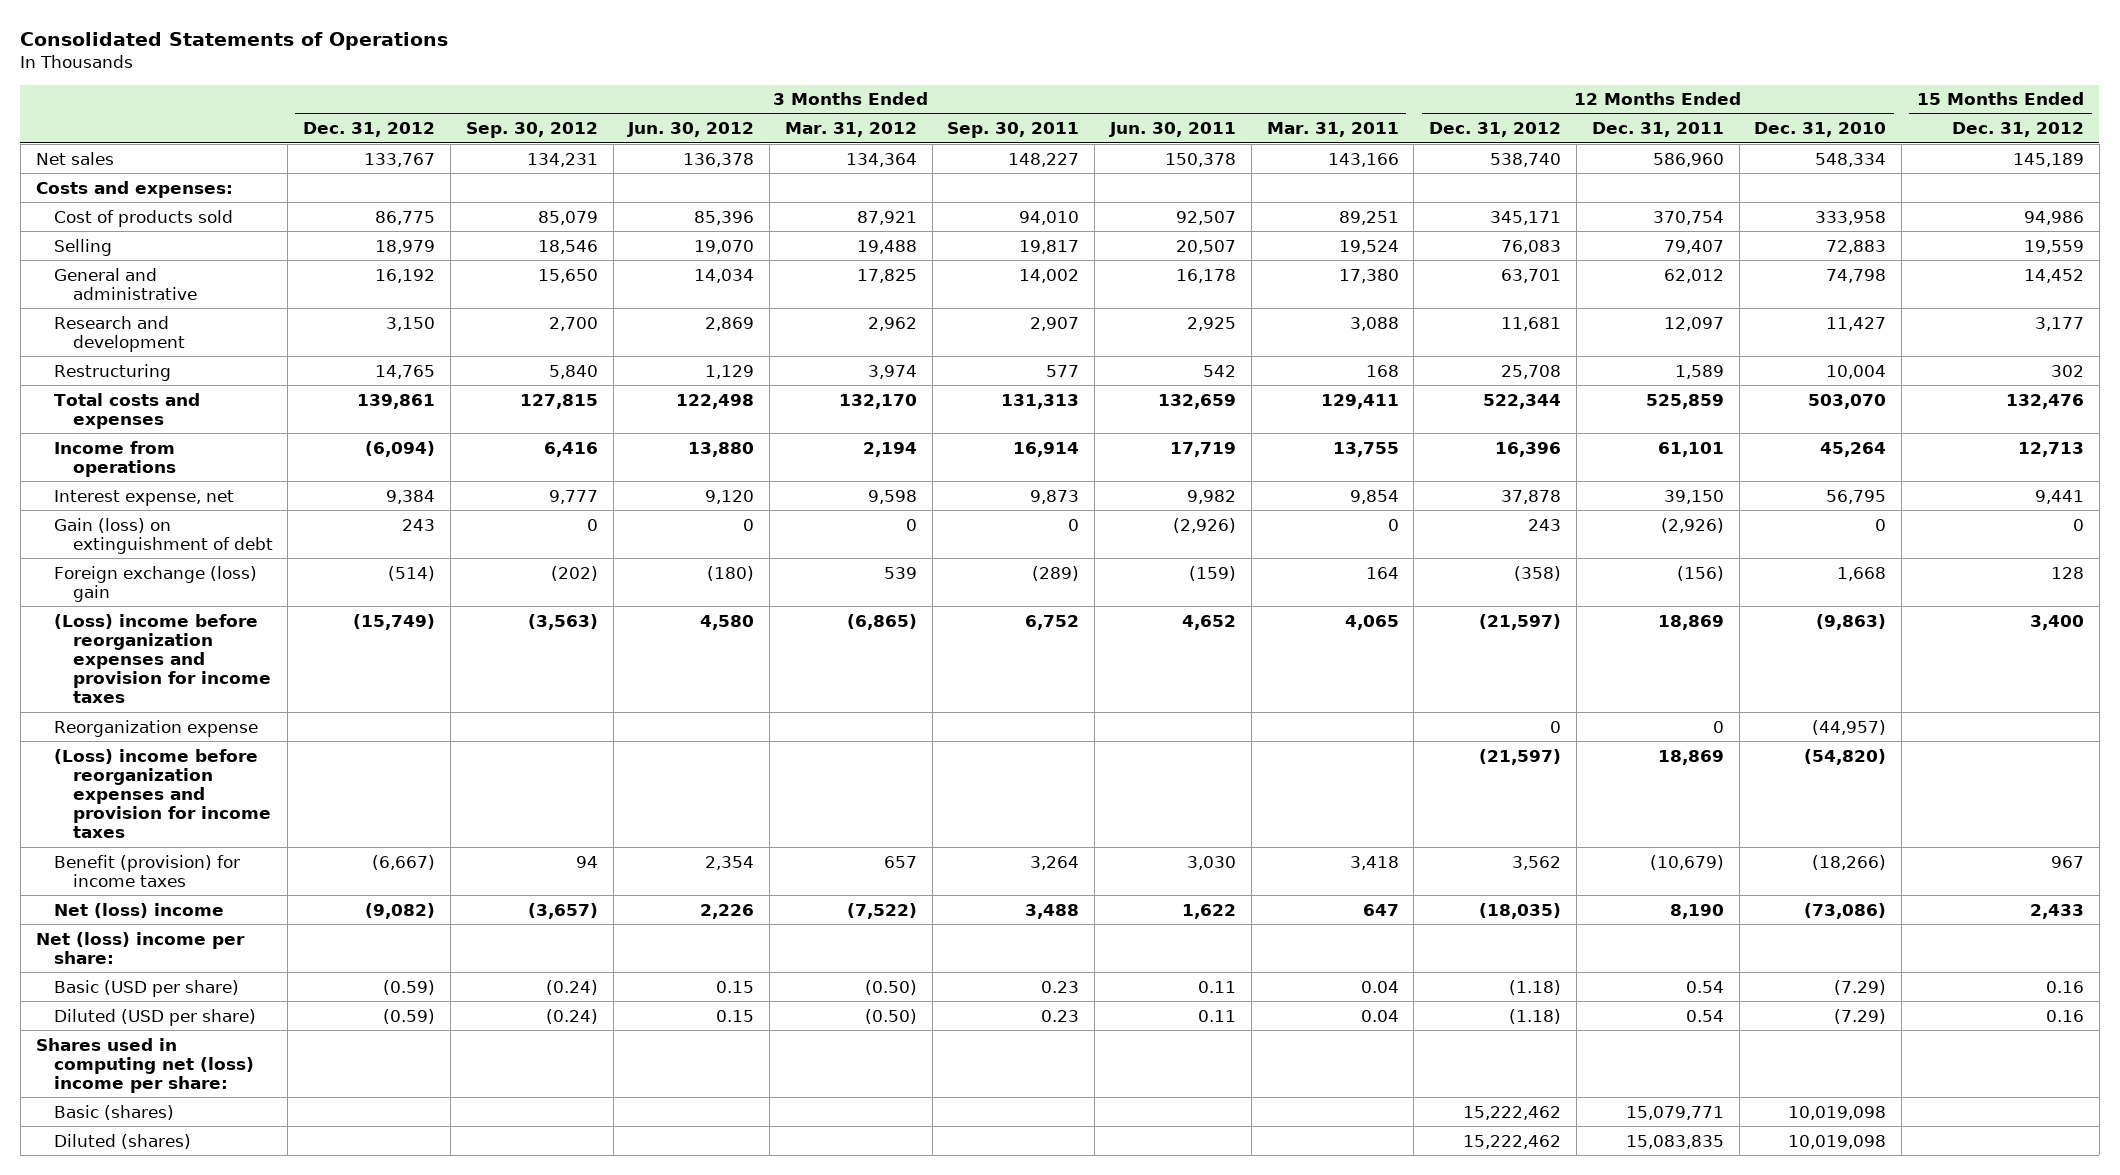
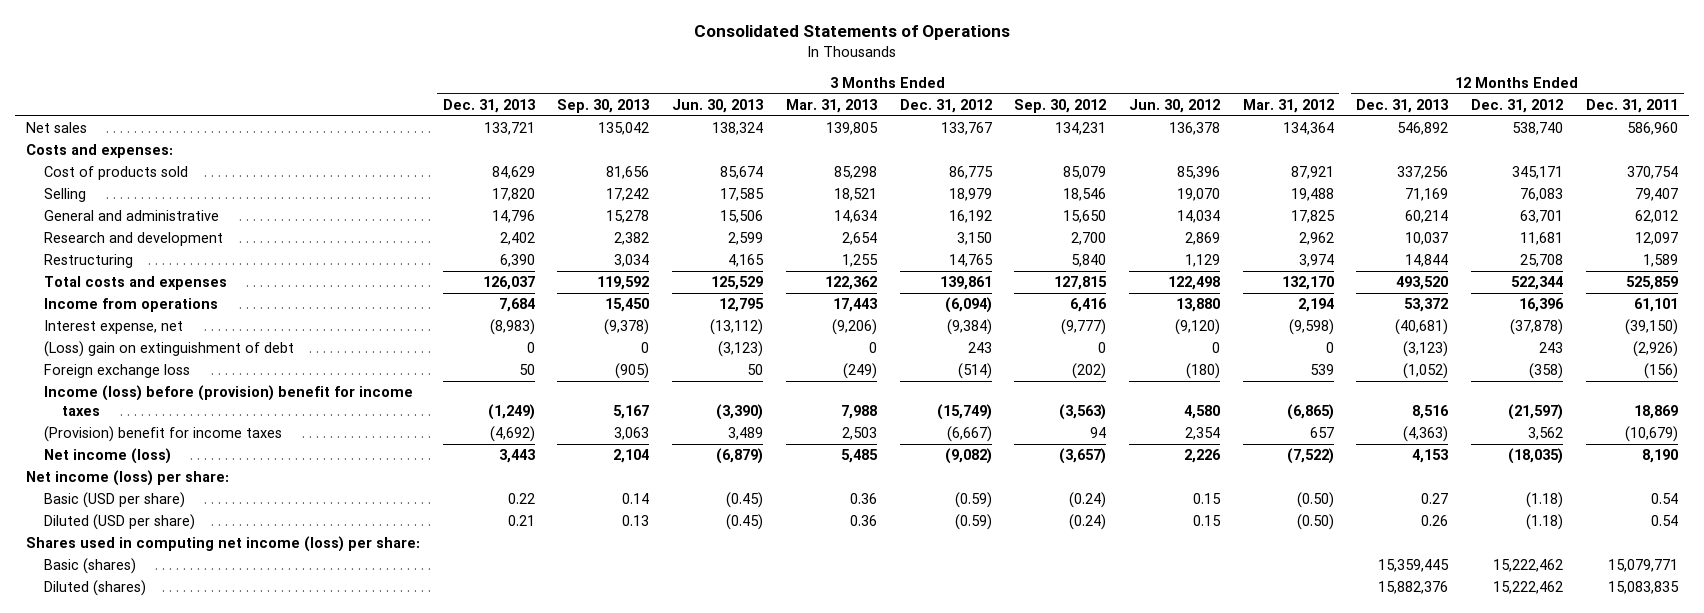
- | 3 Months Ended Dec. 31, 2012 | 3 Months Ended Sep. 30, 2012 | 3 Months Ended Jun. 30, 2012 | 3 Months Ended Mar. 31, 2012 | 3 Months Ended Sep. 30, 2011 | 3 Months Ended Jun. 30, 2011 | 3 Months Ended Mar. 31, 2011 | 12 Months Ended Dec. 31, 2012 | 12 Months Ended Dec. 31, 2011 | 12 Months Ended Dec. 31, 2010 | 15 Months Ended Dec. 31, 2012
+ | 3 Months Ended Dec. 31, 2013 | 3 Months Ended Sep. 30, 2013 | 3 Months Ended Jun. 30, 2013 | 3 Months Ended Mar. 31, 2013 | 3 Months Ended Dec. 31, 2012 | 3 Months Ended Sep. 30, 2012 | 3 Months Ended Jun. 30, 2012 | 3 Months Ended Mar. 31, 2012 | 12 Months Ended Dec. 31, 2013 | 12 Months Ended Dec. 31, 2012 | 12 Months Ended Dec. 31, 2011
- Interest expense, net | 9,384 | 9,777 | 9,120 | 9,598 | 9,873 | 9,982 | 9,854 | 37,878 | 39,150 | 56,795 | 9,441
- Gain (loss) on extinguishment of debt | 243 | 0 | 0 | 0 | 0 | (2,926) | 0 | 243 | (2,926) | 0 | 0
- Foreign exchange (loss) gain | (514) | (202) | (180) | 539 | (289) | (159) | 164 | (358) | (156) | 1,668 | 128
- (Loss) income before reorganization expenses and provision for income taxes | (15,749) | (3,563) | 4,580 | (6,865) | 6,752 | 4,652 | 4,065 | (21,597) | 18,869 | (9,863) | 3,400
- Reorganization expense | | | | | | | | 0 | 0 | (44,957) |
- (Loss) income before reorganization expenses and provision for income taxes | | | | | | | | (21,597) | 18,869 | (54,820) |
- Benefit (provision) for income taxes | (6,667) | 94 | 2,354 | 657 | 3,264 | 3,030 | 3,418 | 3,562 | (10,679) | (18,266) | 967
- Net (loss) income | (9,082) | (3,657) | 2,226 | (7,522) | 3,488 | 1,622 | 647 | (18,035) | 8,190 | (73,086) | 2,433
- Net (loss) income per share:
+ Interest expense, net | (8,983) | (9,378) | (13,112) | (9,206) | (9,384) | (9,777) | (9,120) | (9,598) | (40,681) | (37,878) | (39,150)
+ (Loss) gain on extinguishment of debt | 0 | 0 | (3,123) | 0 | 243 | 0 | 0 | 0 | (3,123) | 243 | (2,926)
+ Foreign exchange loss | 50 | (905) | 50 | (249) | (514) | (202) | (180) | 539 | (1,052) | (358) | (156)
+ Income (loss) before (provision) benefit for income taxes | (1,249) | 5,167 | (3,390) | 7,988 | (15,749) | (3,563) | 4,580 | (6,865) | 8,516 | (21,597) | 18,869
+ (Provision) benefit for income taxes | (4,692) | 3,063 | 3,489 | 2,503 | (6,667) | 94 | 2,354 | 657 | (4,363) | 3,562 | (10,679)
+ Net income (loss) | 3,443 | 2,104 | (6,879) | 5,485 | (9,082) | (3,657) | 2,226 | (7,522) | 4,153 | (18,035) | 8,190
+ Net income (loss) per share:
- Shares used in computing net (loss) income per share:
+ Shares used in computing net income (loss) per share:

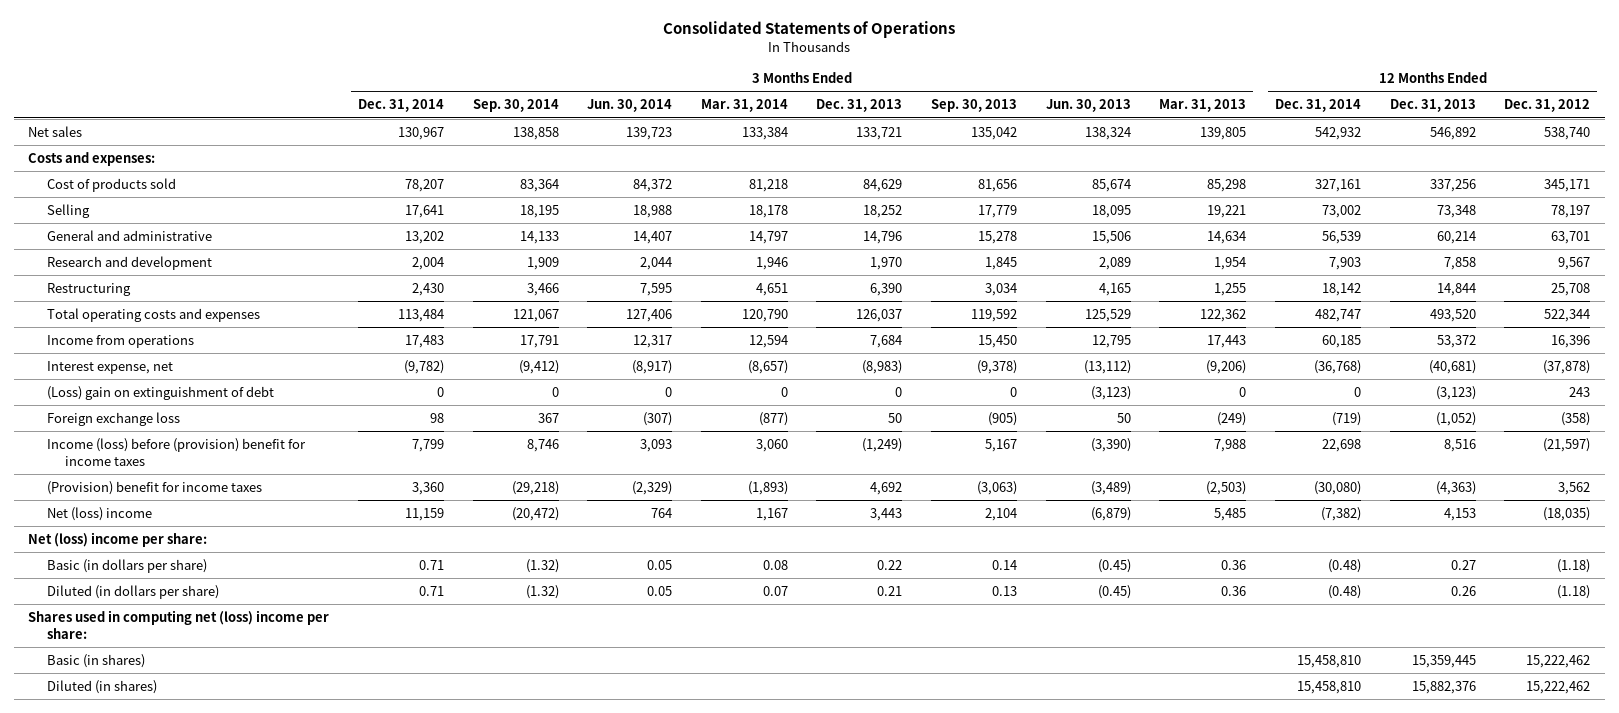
- | 3 Months Ended Dec. 31, 2013 | 3 Months Ended Sep. 30, 2013 | 3 Months Ended Jun. 30, 2013 | 3 Months Ended Mar. 31, 2013 | 3 Months Ended Dec. 31, 2012 | 3 Months Ended Sep. 30, 2012 | 3 Months Ended Jun. 30, 2012 | 3 Months Ended Mar. 31, 2012 | 12 Months Ended Dec. 31, 2013 | 12 Months Ended Dec. 31, 2012 | 12 Months Ended Dec. 31, 2011
+ | 3 Months Ended Dec. 31, 2014 | 3 Months Ended Sep. 30, 2014 | 3 Months Ended Jun. 30, 2014 | 3 Months Ended Mar. 31, 2014 | 3 Months Ended Dec. 31, 2013 | 3 Months Ended Sep. 30, 2013 | 3 Months Ended Jun. 30, 2013 | 3 Months Ended Mar. 31, 2013 | 12 Months Ended Dec. 31, 2014 | 12 Months Ended Dec. 31, 2013 | 12 Months Ended Dec. 31, 2012
- Selling | 17,820 | 17,242 | 17,585 | 18,521 | 18,979 | 18,546 | 19,070 | 19,488 | 71,169 | 76,083 | 79,407
+ Selling | 17,641 | 18,195 | 18,988 | 18,178 | 18,252 | 17,779 | 18,095 | 19,221 | 73,002 | 73,348 | 78,197
- Research and development | 2,402 | 2,382 | 2,599 | 2,654 | 3,150 | 2,700 | 2,869 | 2,962 | 10,037 | 11,681 | 12,097
+ Research and development | 2,004 | 1,909 | 2,044 | 1,946 | 1,970 | 1,845 | 2,089 | 1,954 | 7,903 | 7,858 | 9,567
- Total costs and expenses | 126,037 | 119,592 | 125,529 | 122,362 | 139,861 | 127,815 | 122,498 | 132,170 | 493,520 | 522,344 | 525,859
+ Total operating costs and expenses | 113,484 | 121,067 | 127,406 | 120,790 | 126,037 | 119,592 | 125,529 | 122,362 | 482,747 | 493,520 | 522,344
- (Provision) benefit for income taxes | (4,692) | 3,063 | 3,489 | 2,503 | (6,667) | 94 | 2,354 | 657 | (4,363) | 3,562 | (10,679)
- Net income (loss) | 3,443 | 2,104 | (6,879) | 5,485 | (9,082) | (3,657) | 2,226 | (7,522) | 4,153 | (18,035) | 8,190
- Net income (loss) per share:
- Basic (USD per share) | 0.22 | 0.14 | (0.45) | 0.36 | (0.59) | (0.24) | 0.15 | (0.50) | 0.27 | (1.18) | 0.54
- Diluted (USD per share) | 0.21 | 0.13 | (0.45) | 0.36 | (0.59) | (0.24) | 0.15 | (0.50) | 0.26 | (1.18) | 0.54
- Shares used in computing net income (loss) per share:
- Basic (shares) | | | | | | | | | 15,359,445 | 15,222,462 | 15,079,771
- Diluted (shares) | | | | | | | | | 15,882,376 | 15,222,462 | 15,083,835
+ (Provision) benefit for income taxes | 3,360 | (29,218) | (2,329) | (1,893) | 4,692 | (3,063) | (3,489) | (2,503) | (30,080) | (4,363) | 3,562
+ Net (loss) income | 11,159 | (20,472) | 764 | 1,167 | 3,443 | 2,104 | (6,879) | 5,485 | (7,382) | 4,153 | (18,035)
+ Net (loss) income per share:
+ Basic (in dollars per share) | 0.71 | (1.32) | 0.05 | 0.08 | 0.22 | 0.14 | (0.45) | 0.36 | (0.48) | 0.27 | (1.18)
+ Diluted (in dollars per share) | 0.71 | (1.32) | 0.05 | 0.07 | 0.21 | 0.13 | (0.45) | 0.36 | (0.48) | 0.26 | (1.18)
+ Shares used in computing net (loss) income per share:
+ Basic (in shares) | | | | | | | | | 15,458,810 | 15,359,445 | 15,222,462
+ Diluted (in shares) | | | | | | | | | 15,458,810 | 15,882,376 | 15,222,462

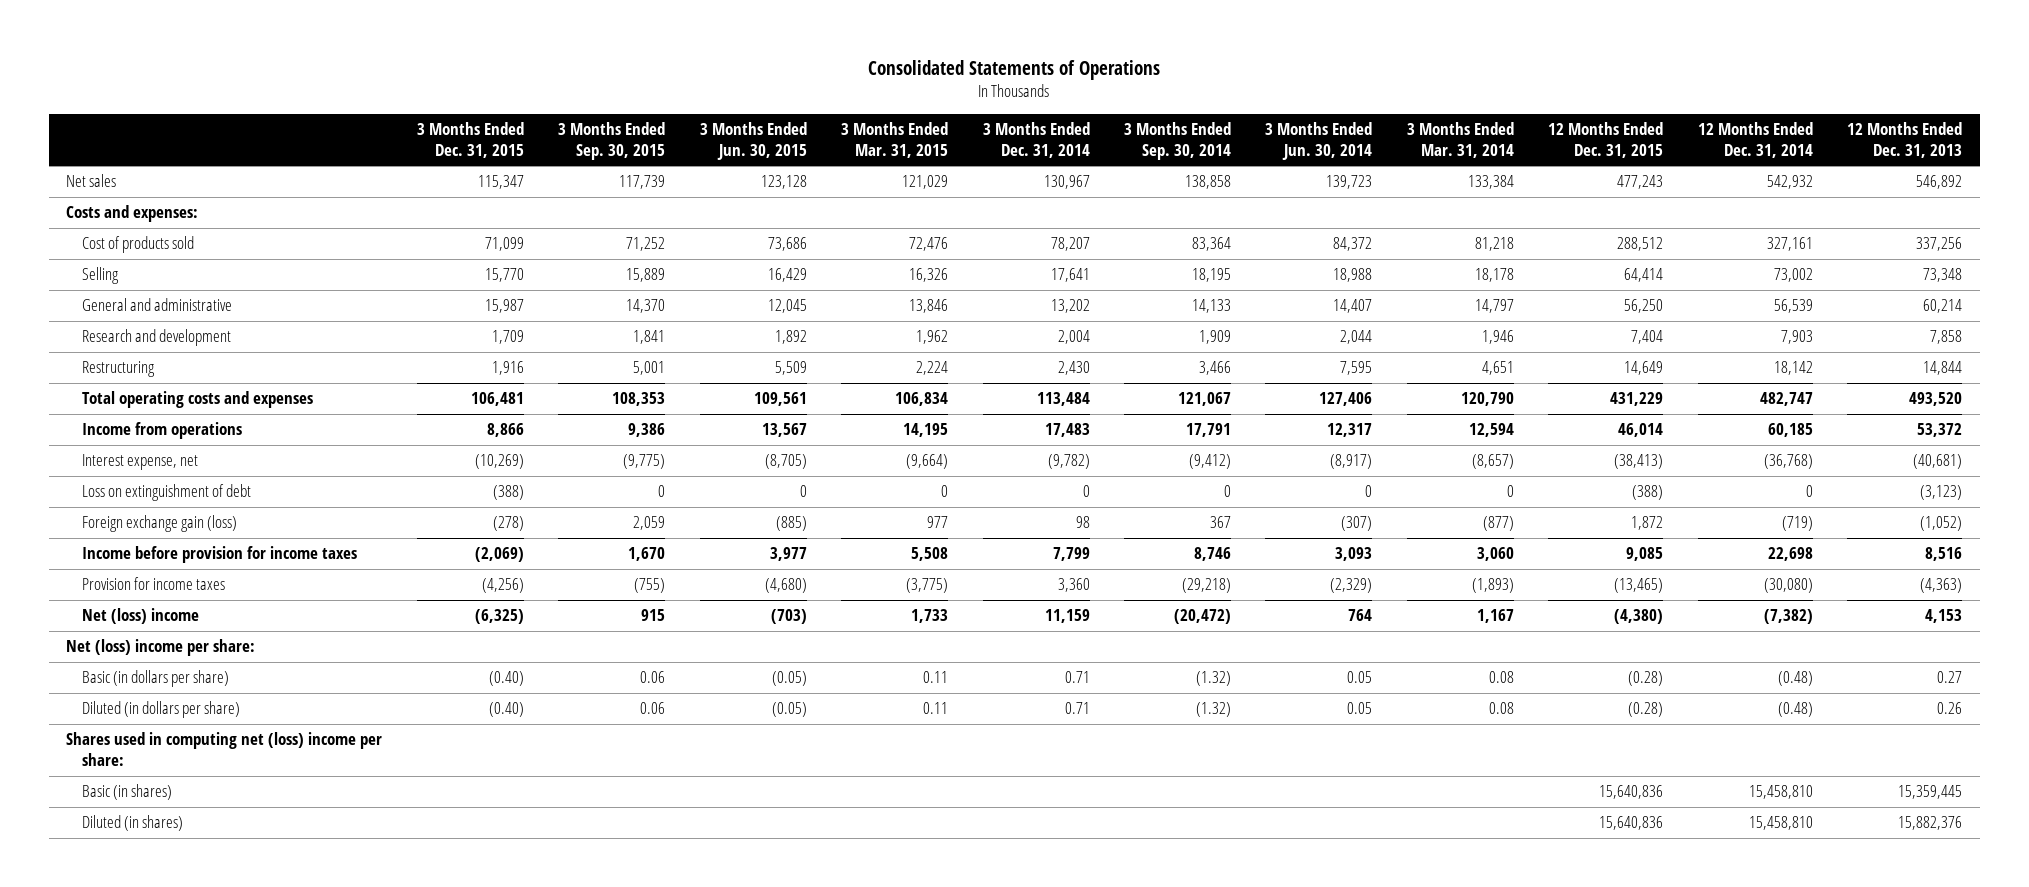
- | 3 Months Ended Dec. 31, 2014 | 3 Months Ended Sep. 30, 2014 | 3 Months Ended Jun. 30, 2014 | 3 Months Ended Mar. 31, 2014 | 3 Months Ended Dec. 31, 2013 | 3 Months Ended Sep. 30, 2013 | 3 Months Ended Jun. 30, 2013 | 3 Months Ended Mar. 31, 2013 | 12 Months Ended Dec. 31, 2014 | 12 Months Ended Dec. 31, 2013 | 12 Months Ended Dec. 31, 2012
+ | 3 Months Ended Dec. 31, 2015 | 3 Months Ended Sep. 30, 2015 | 3 Months Ended Jun. 30, 2015 | 3 Months Ended Mar. 31, 2015 | 3 Months Ended Dec. 31, 2014 | 3 Months Ended Sep. 30, 2014 | 3 Months Ended Jun. 30, 2014 | 3 Months Ended Mar. 31, 2014 | 12 Months Ended Dec. 31, 2015 | 12 Months Ended Dec. 31, 2014 | 12 Months Ended Dec. 31, 2013
- (Loss) gain on extinguishment of debt | 0 | 0 | 0 | 0 | 0 | 0 | (3,123) | 0 | 0 | (3,123) | 243
- Foreign exchange loss | 98 | 367 | (307) | (877) | 50 | (905) | 50 | (249) | (719) | (1,052) | (358)
- Income (loss) before (provision) benefit for income taxes | 7,799 | 8,746 | 3,093 | 3,060 | (1,249) | 5,167 | (3,390) | 7,988 | 22,698 | 8,516 | (21,597)
- (Provision) benefit for income taxes | 3,360 | (29,218) | (2,329) | (1,893) | 4,692 | (3,063) | (3,489) | (2,503) | (30,080) | (4,363) | 3,562
+ Loss on extinguishment of debt | (388) | 0 | 0 | 0 | 0 | 0 | 0 | 0 | (388) | 0 | (3,123)
+ Foreign exchange gain (loss) | (278) | 2,059 | (885) | 977 | 98 | 367 | (307) | (877) | 1,872 | (719) | (1,052)
+ Income before provision for income taxes | (2,069) | 1,670 | 3,977 | 5,508 | 7,799 | 8,746 | 3,093 | 3,060 | 9,085 | 22,698 | 8,516
+ Provision for income taxes | (4,256) | (755) | (4,680) | (3,775) | 3,360 | (29,218) | (2,329) | (1,893) | (13,465) | (30,080) | (4,363)
- Diluted (in dollars per share) | 0.71 | (1.32) | 0.05 | 0.07 | 0.21 | 0.13 | (0.45) | 0.36 | (0.48) | 0.26 | (1.18)
+ Diluted (in dollars per share) | (0.40) | 0.06 | (0.05) | 0.11 | 0.71 | (1.32) | 0.05 | 0.08 | (0.28) | (0.48) | 0.26

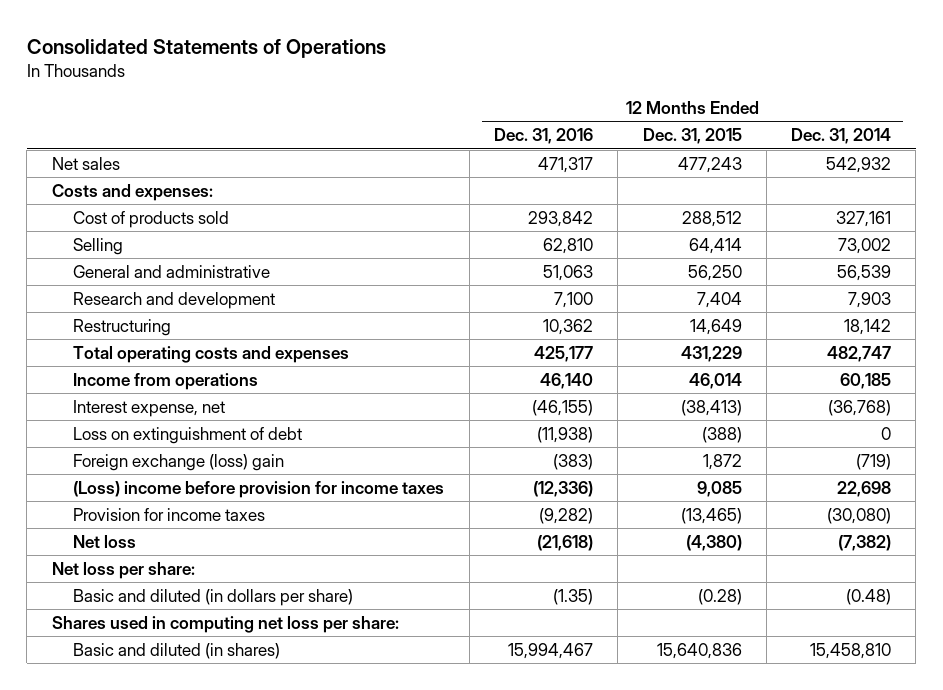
- | 3 Months Ended Dec. 31, 2015 | 3 Months Ended Sep. 30, 2015 | 3 Months Ended Jun. 30, 2015 | 3 Months Ended Mar. 31, 2015 | 3 Months Ended Dec. 31, 2014 | 3 Months Ended Sep. 30, 2014 | 3 Months Ended Jun. 30, 2014 | 3 Months Ended Mar. 31, 2014 | 12 Months Ended Dec. 31, 2015 | 12 Months Ended Dec. 31, 2014 | 12 Months Ended Dec. 31, 2013
+ | 12 Months Ended Dec. 31, 2016 | 12 Months Ended Dec. 31, 2015 | 12 Months Ended Dec. 31, 2014
- Foreign exchange gain (loss) | (278) | 2,059 | (885) | 977 | 98 | 367 | (307) | (877) | 1,872 | (719) | (1,052)
- Income before provision for income taxes | (2,069) | 1,670 | 3,977 | 5,508 | 7,799 | 8,746 | 3,093 | 3,060 | 9,085 | 22,698 | 8,516
+ Foreign exchange (loss) gain | (383) | 1,872 | (719)
+ (Loss) income before provision for income taxes | (12,336) | 9,085 | 22,698
- Net (loss) income | (6,325) | 915 | (703) | 1,733 | 11,159 | (20,472) | 764 | 1,167 | (4,380) | (7,382) | 4,153
- Net (loss) income per share:
- Basic (in dollars per share) | (0.40) | 0.06 | (0.05) | 0.11 | 0.71 | (1.32) | 0.05 | 0.08 | (0.28) | (0.48) | 0.27
- Diluted (in dollars per share) | (0.40) | 0.06 | (0.05) | 0.11 | 0.71 | (1.32) | 0.05 | 0.08 | (0.28) | (0.48) | 0.26
- Shares used in computing net (loss) income per share:
- Basic (in shares) | | | | | | | | | 15,640,836 | 15,458,810 | 15,359,445
- Diluted (in shares) | | | | | | | | | 15,640,836 | 15,458,810 | 15,882,376
+ Net loss | (21,618) | (4,380) | (7,382)
+ Net loss per share:
+ Basic and diluted (in dollars per share) | (1.35) | (0.28) | (0.48)
+ Shares used in computing net loss per share:
+ Basic and diluted (in shares) | 15,994,467 | 15,640,836 | 15,458,810

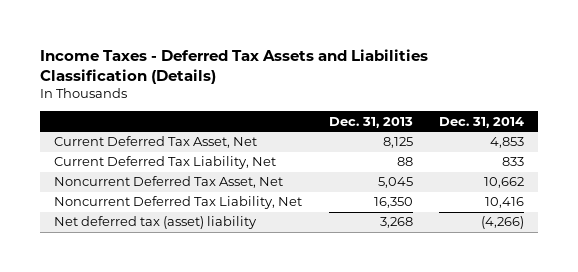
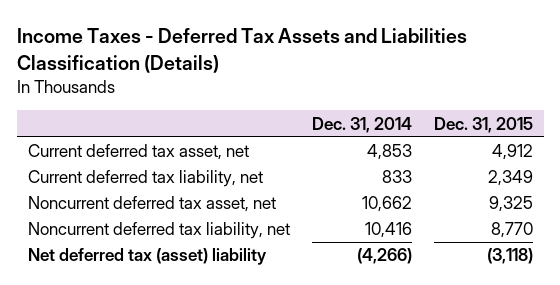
- | Dec. 31, 2013 | Dec. 31, 2014
+ | Dec. 31, 2014 | Dec. 31, 2015
- Current Deferred Tax Asset, Net | 8,125 | 4,853
- Current Deferred Tax Liability, Net | 88 | 833
- Noncurrent Deferred Tax Asset, Net | 5,045 | 10,662
- Noncurrent Deferred Tax Liability, Net | 16,350 | 10,416
+ Current deferred tax asset, net | 4,853 | 4,912
+ Current deferred tax liability, net | 833 | 2,349
+ Noncurrent deferred tax asset, net | 10,662 | 9,325
+ Noncurrent deferred tax liability, net | 10,416 | 8,770

